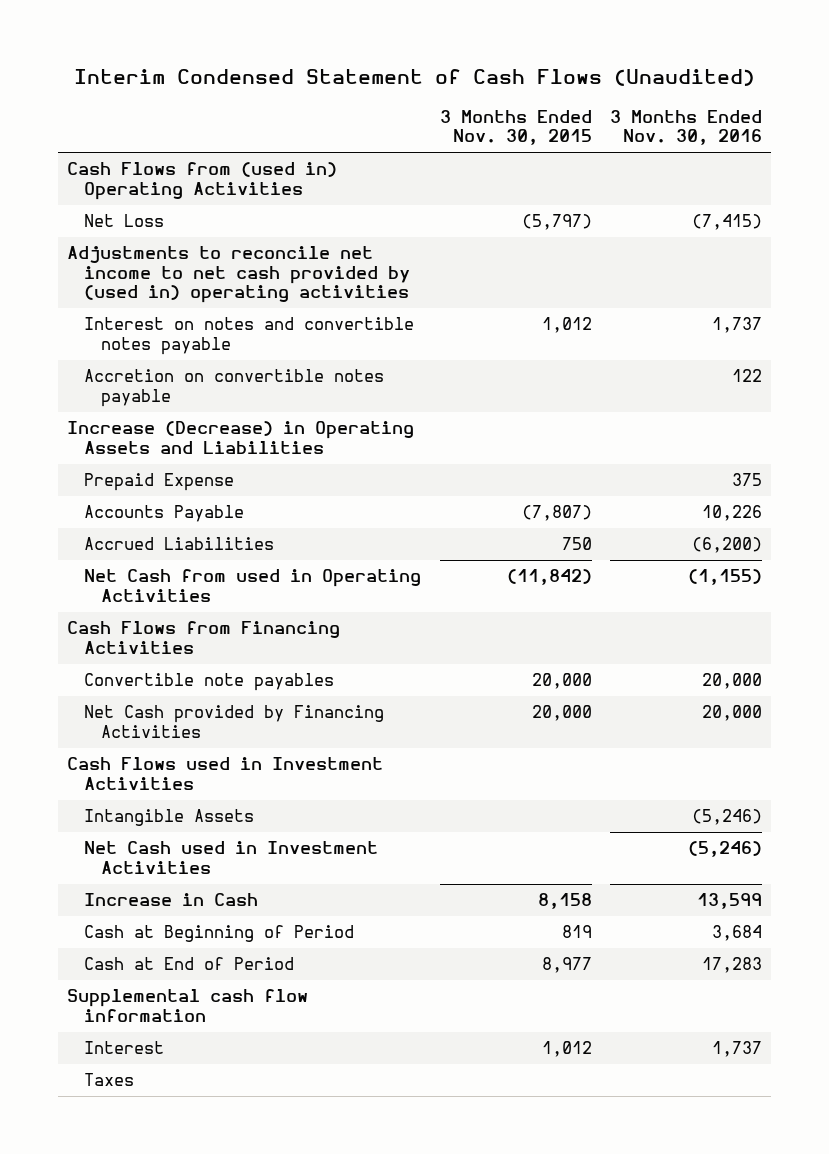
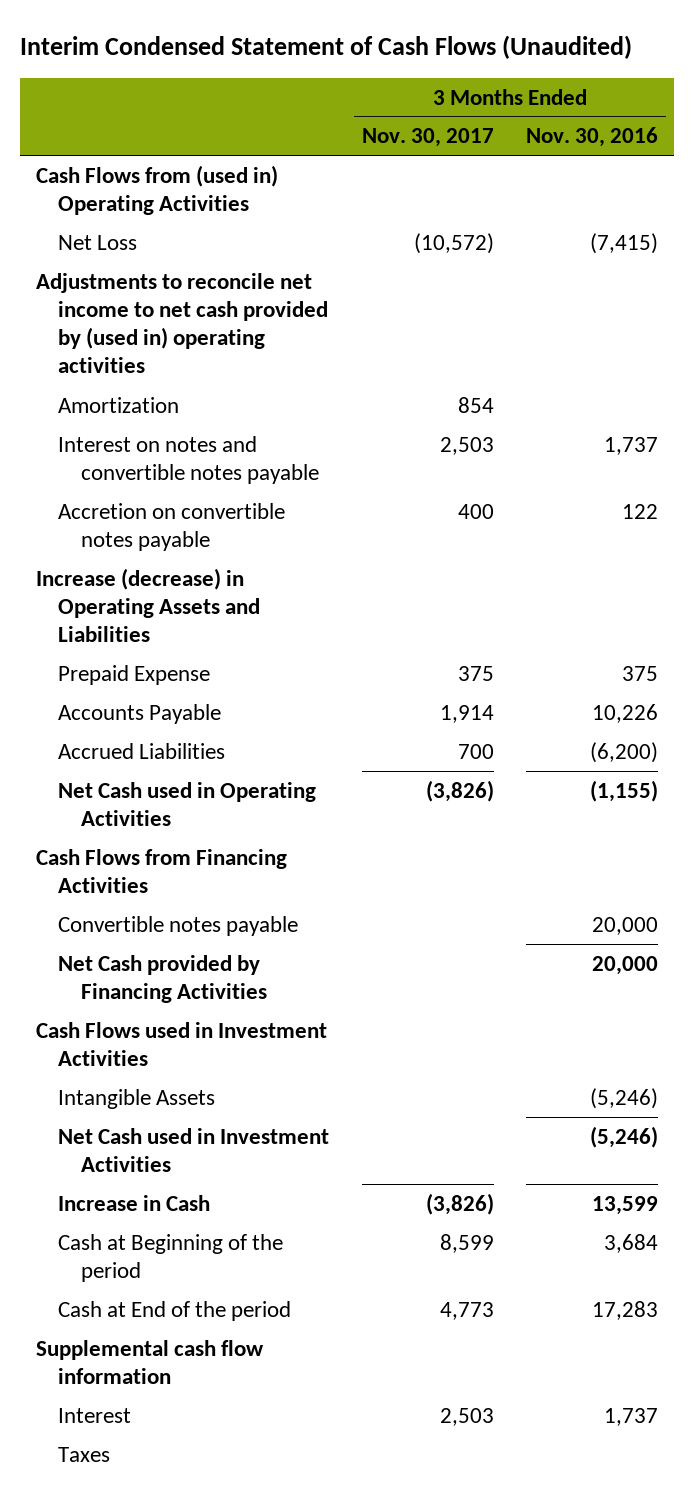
- | 3 Months Ended Nov. 30, 2015 | 3 Months Ended Nov. 30, 2016
+ | 3 Months Ended Nov. 30, 2017 | 3 Months Ended Nov. 30, 2016
+ Amortization | 854 |
- Increase (Decrease) in Operating Assets and Liabilities
+ Increase (decrease) in Operating Assets and Liabilities
- Net Cash from used in Operating Activities | (11,842) | (1,155)
+ Net Cash used in Operating Activities | (3,826) | (1,155)
- Convertible note payables | 20,000 | 20,000
+ Convertible notes payable | | 20,000
- Cash at Beginning of Period | 819 | 3,684
- Cash at End of Period | 8,977 | 17,283
+ Cash at Beginning of the period | 8,599 | 3,684
+ Cash at End of the period | 4,773 | 17,283

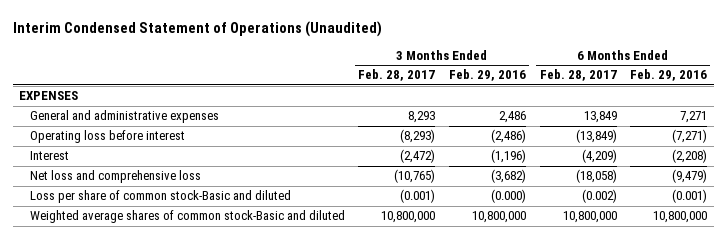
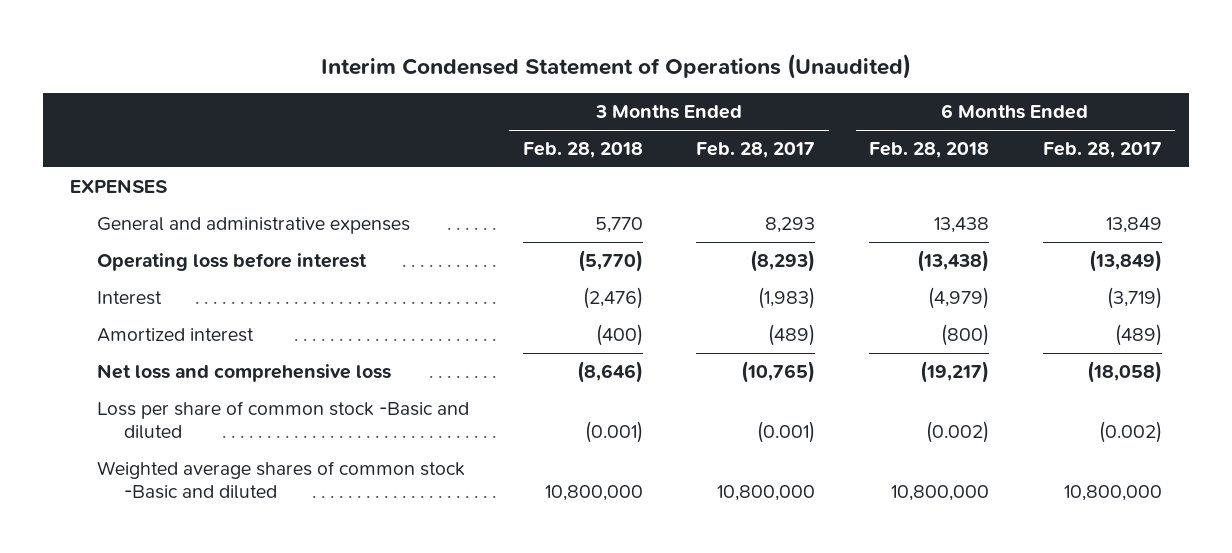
- | 3 Months Ended Feb. 28, 2017 | 3 Months Ended Feb. 29, 2016 | 6 Months Ended Feb. 28, 2017 | 6 Months Ended Feb. 29, 2016
+ | 3 Months Ended Feb. 28, 2018 | 3 Months Ended Feb. 28, 2017 | 6 Months Ended Feb. 28, 2018 | 6 Months Ended Feb. 28, 2017
- Interest | (2,472) | (1,196) | (4,209) | (2,208)
+ Interest | (2,476) | (1,983) | (4,979) | (3,719)
+ Amortized interest | (400) | (489) | (800) | (489)
- Loss per share of common stock-Basic and diluted | (0.001) | (0.000) | (0.002) | (0.001)
- Weighted average shares of common stock-Basic and diluted | 10,800,000 | 10,800,000 | 10,800,000 | 10,800,000
+ Loss per share of common stock -Basic and diluted | (0.001) | (0.001) | (0.002) | (0.002)
+ Weighted average shares of common stock -Basic and diluted | 10,800,000 | 10,800,000 | 10,800,000 | 10,800,000

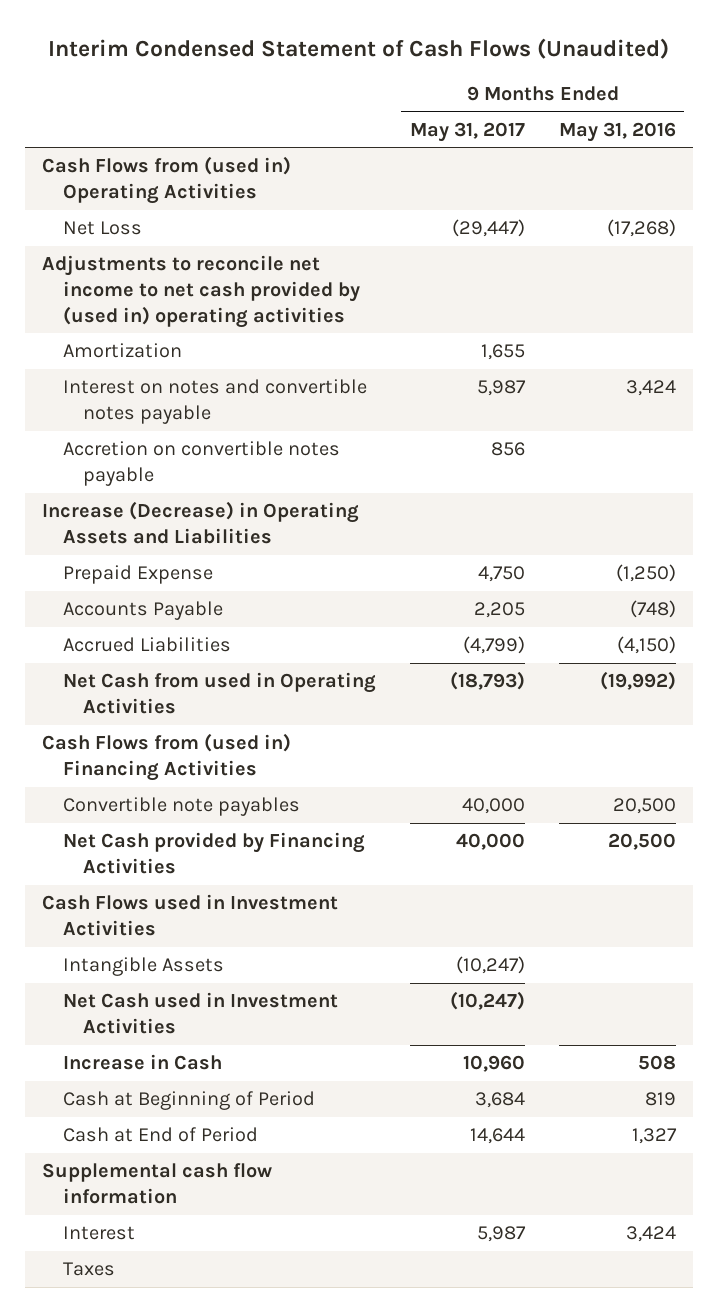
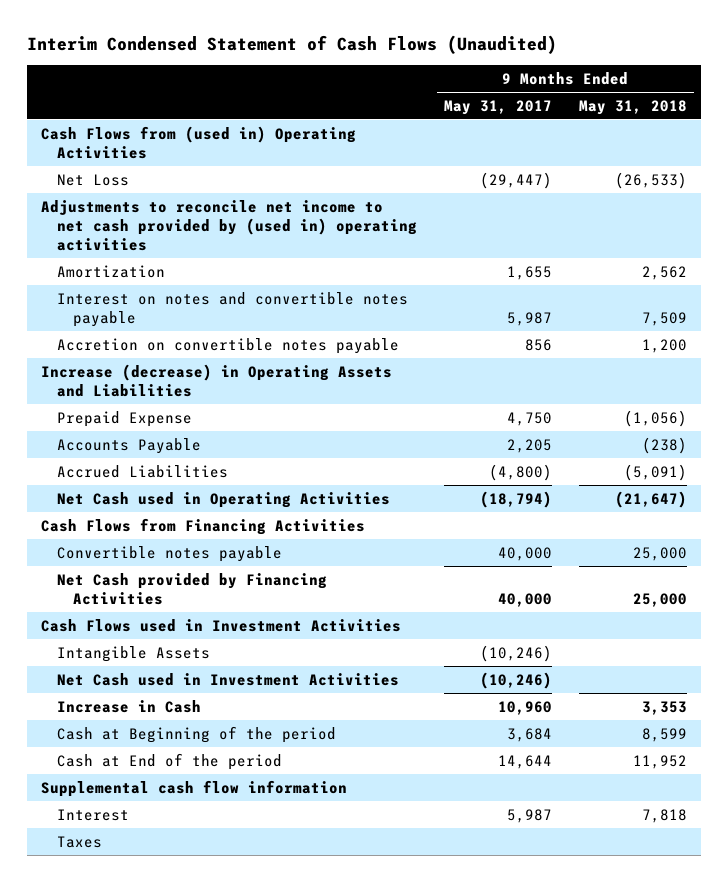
- | 9 Months Ended May 31, 2017 | 9 Months Ended May 31, 2016
+ | 9 Months Ended May 31, 2017 | 9 Months Ended May 31, 2018
- Increase (Decrease) in Operating Assets and Liabilities
+ Increase (decrease) in Operating Assets and Liabilities
- Accrued Liabilities | (4,799) | (4,150)
- Net Cash from used in Operating Activities | (18,793) | (19,992)
- Cash Flows from (used in) Financing Activities
- Convertible note payables | 40,000 | 20,500
+ Accrued Liabilities | (4,800) | (5,091)
+ Net Cash used in Operating Activities | (18,794) | (21,647)
+ Cash Flows from Financing Activities
+ Convertible notes payable | 40,000 | 25,000
- Intangible Assets | (10,247) |
- Net Cash used in Investment Activities | (10,247) |
+ Intangible Assets | (10,246) |
+ Net Cash used in Investment Activities | (10,246) |
- Cash at Beginning of Period | 3,684 | 819
- Cash at End of Period | 14,644 | 1,327
+ Cash at Beginning of the period | 3,684 | 8,599
+ Cash at End of the period | 14,644 | 11,952

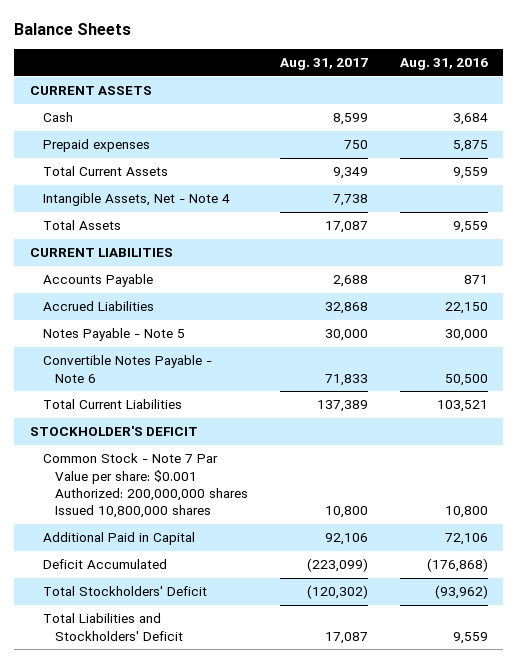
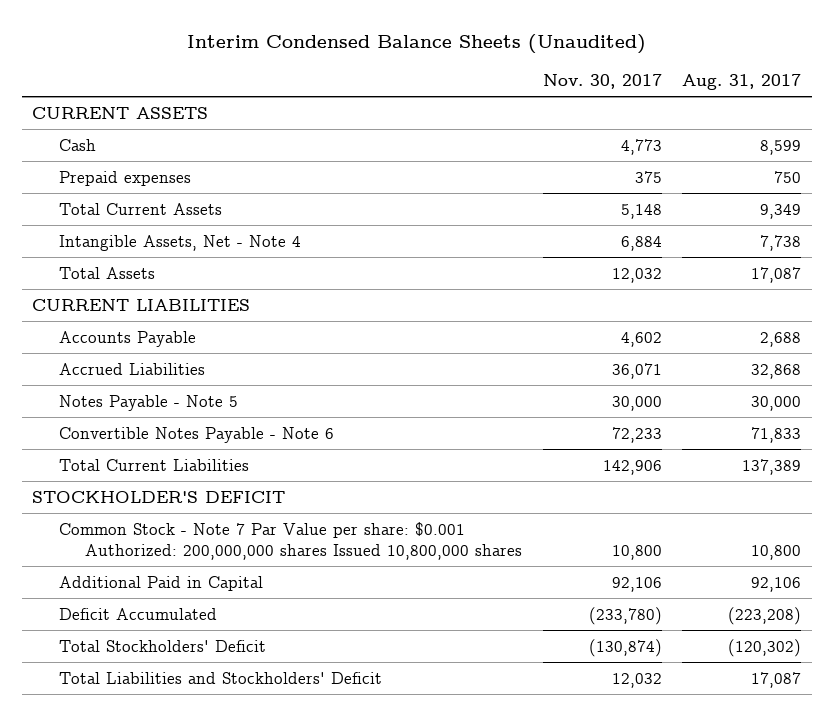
- Balance Sheets
+ Interim Condensed Balance Sheets (Unaudited)
- | Aug. 31, 2017 | Aug. 31, 2016
+ | Nov. 30, 2017 | Aug. 31, 2017
- Deficit Accumulated | (223,099) | (176,868)
+ Deficit Accumulated | (233,780) | (223,208)

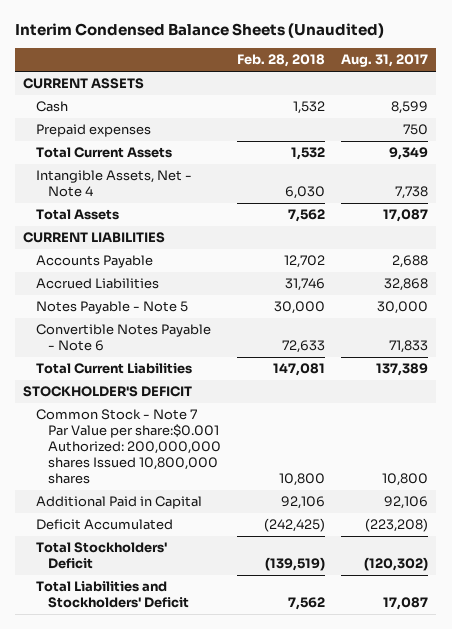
- | Nov. 30, 2017 | Aug. 31, 2017
+ | Feb. 28, 2018 | Aug. 31, 2017
- Common Stock - Note 7 Par Value per share: $0.001 Authorized: 200,000,000 shares Issued 10,800,000 shares | 10,800 | 10,800
+ Common Stock - Note 7 Par Value per share:$0.001 Authorized: 200,000,000 shares Issued 10,800,000 shares | 10,800 | 10,800

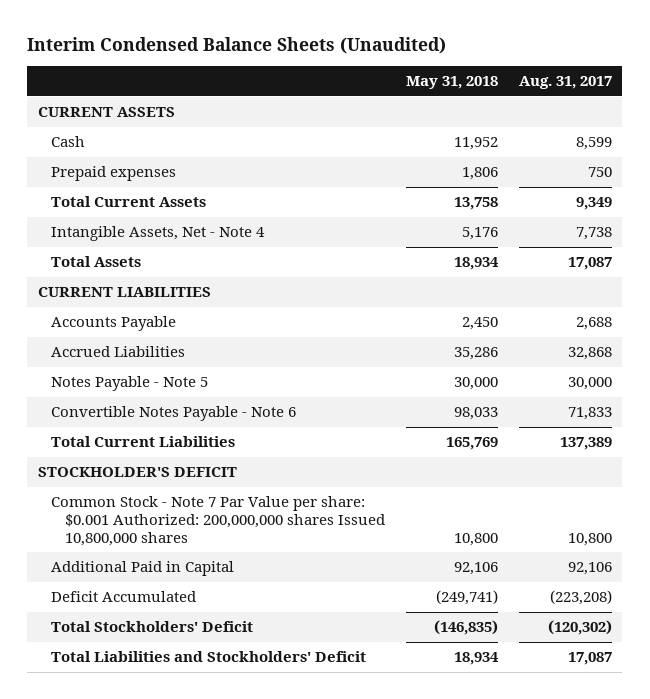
- | Feb. 28, 2018 | Aug. 31, 2017
+ | May 31, 2018 | Aug. 31, 2017
- Common Stock - Note 7 Par Value per share:$0.001 Authorized: 200,000,000 shares Issued 10,800,000 shares | 10,800 | 10,800
+ Common Stock - Note 7 Par Value per share: $0.001 Authorized: 200,000,000 shares Issued 10,800,000 shares | 10,800 | 10,800

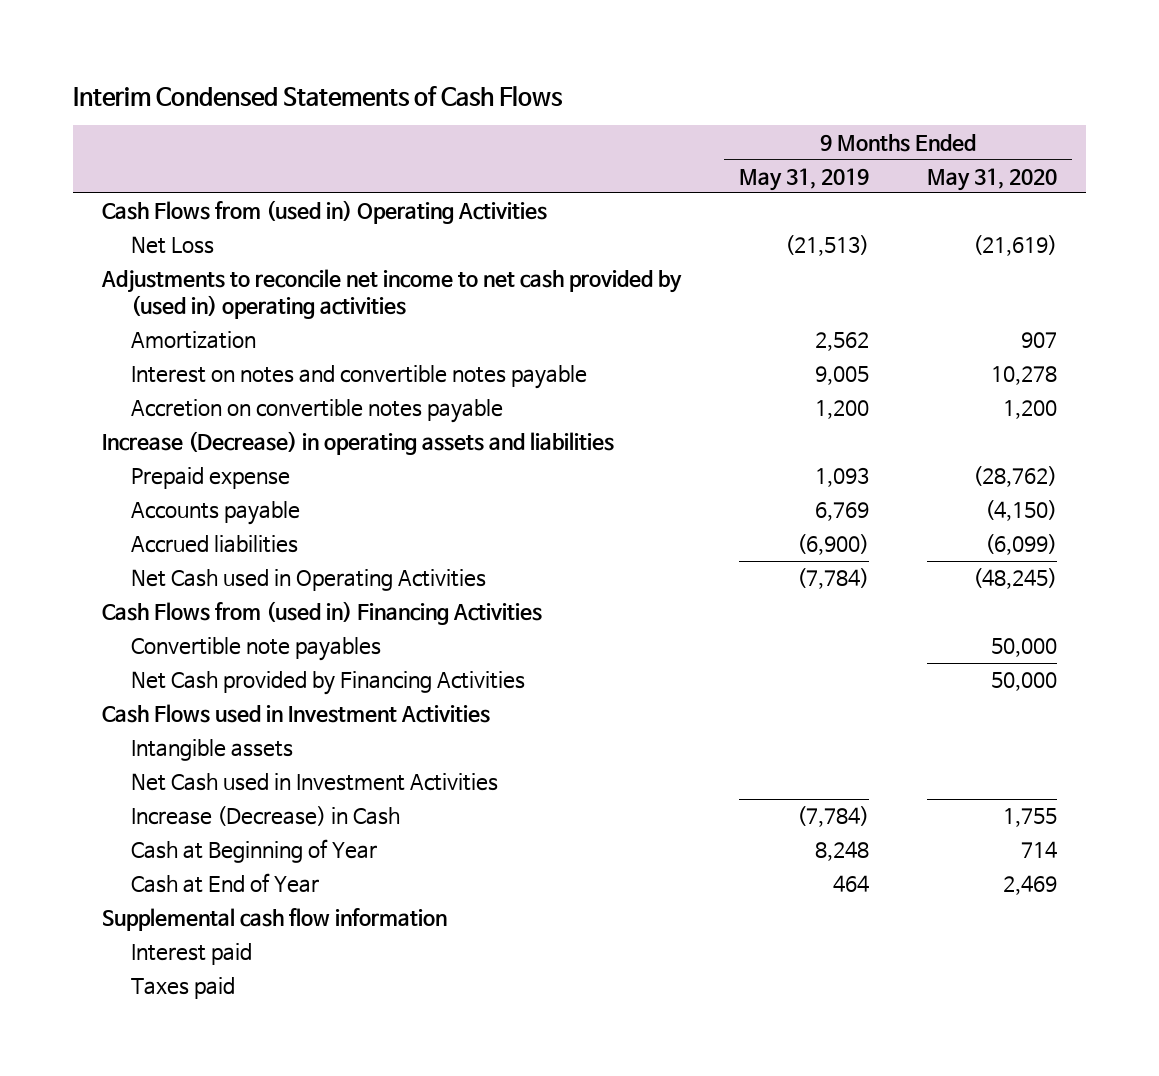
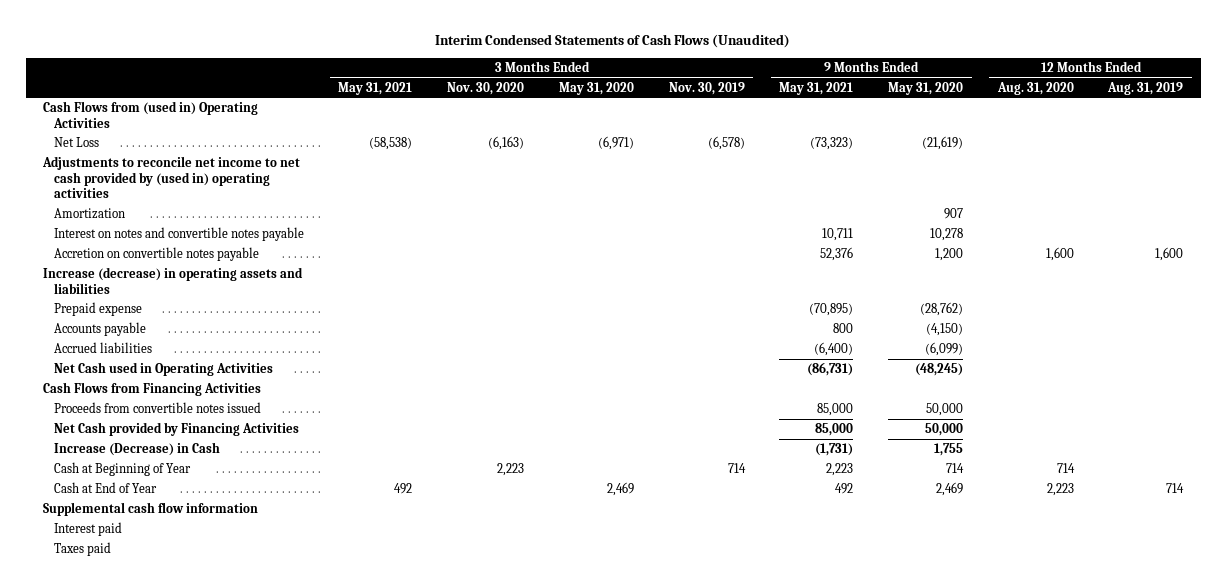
- Interim Condensed Statements of Cash Flows
+ Interim Condensed Statements of Cash Flows (Unaudited)
- | 9 Months Ended May 31, 2019 | 9 Months Ended May 31, 2020
+ | 3 Months Ended May 31, 2021 | 3 Months Ended Nov. 30, 2020 | 3 Months Ended May 31, 2020 | 3 Months Ended Nov. 30, 2019 | 9 Months Ended May 31, 2021 | 9 Months Ended May 31, 2020 | 12 Months Ended Aug. 31, 2020 | 12 Months Ended Aug. 31, 2019
- Increase (Decrease) in operating assets and liabilities
+ Increase (decrease) in operating assets and liabilities
- Cash Flows from (used in) Financing Activities
- Convertible note payables | | 50,000
+ Cash Flows from Financing Activities
+ Proceeds from convertible notes issued | | | | | 85,000 | 50,000 | |
- Cash Flows used in Investment Activities
- Intangible assets
- Net Cash used in Investment Activities

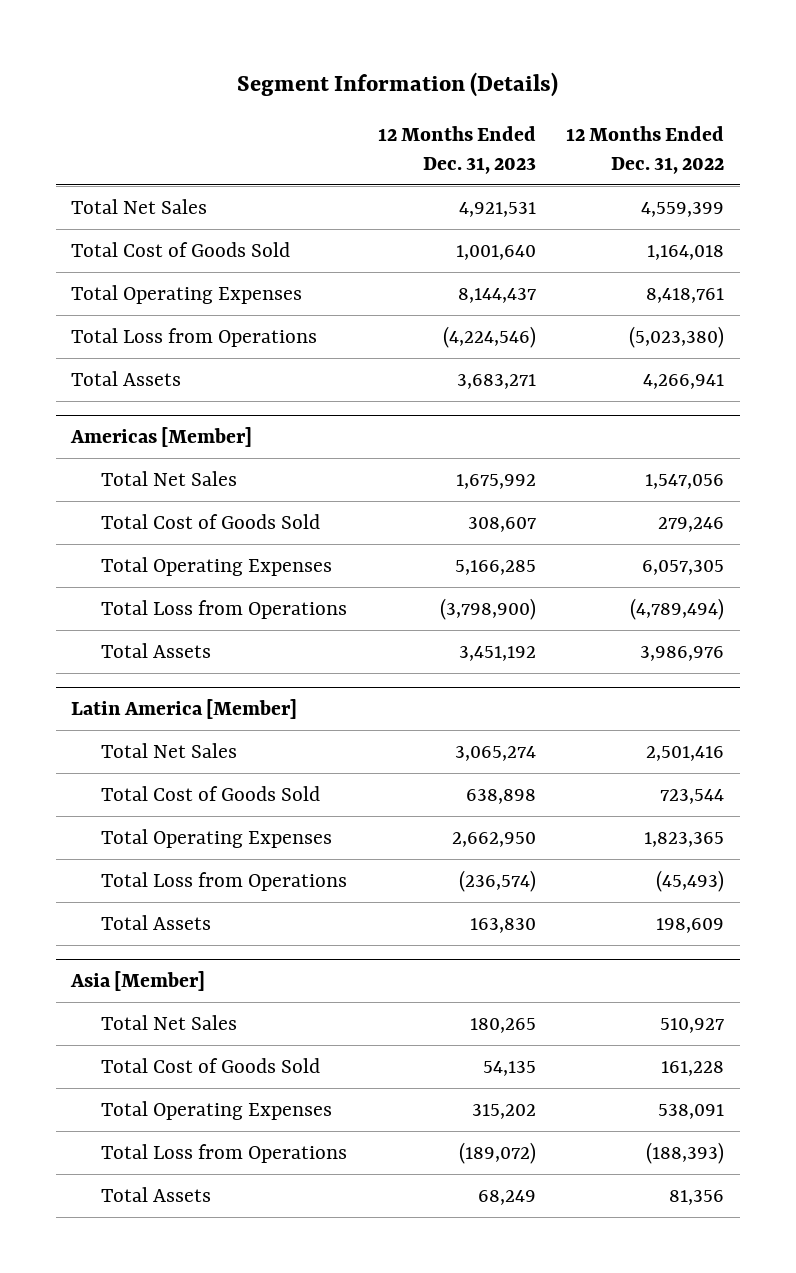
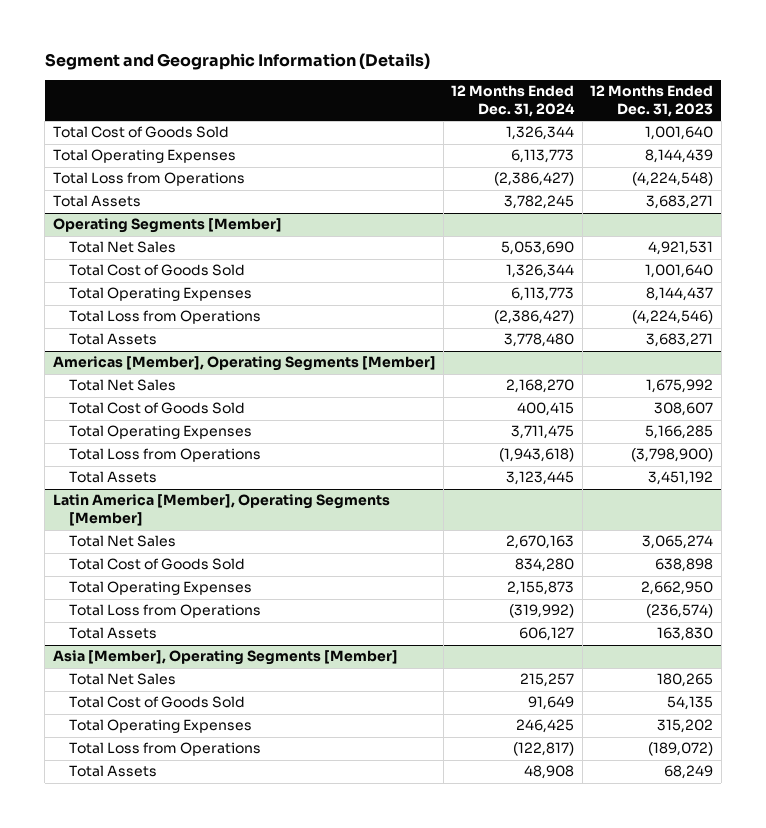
- Segment Information (Details)
+ Segment and Geographic Information (Details)
- | 12 Months Ended Dec. 31, 2023 | 12 Months Ended Dec. 31, 2022
+ | 12 Months Ended Dec. 31, 2024 | 12 Months Ended Dec. 31, 2023
+ Total Cost of Goods Sold | 1,326,344 | 1,001,640
+ Total Operating Expenses | 6,113,773 | 8,144,439
+ Total Loss from Operations | (2,386,427) | (4,224,548)
+ Total Assets | 3,782,245 | 3,683,271
+ Operating Segments [Member]
- Americas [Member]
+ Americas [Member], Operating Segments [Member]
- Latin America [Member]
+ Latin America [Member], Operating Segments [Member]
- Asia [Member]
+ Asia [Member], Operating Segments [Member]

